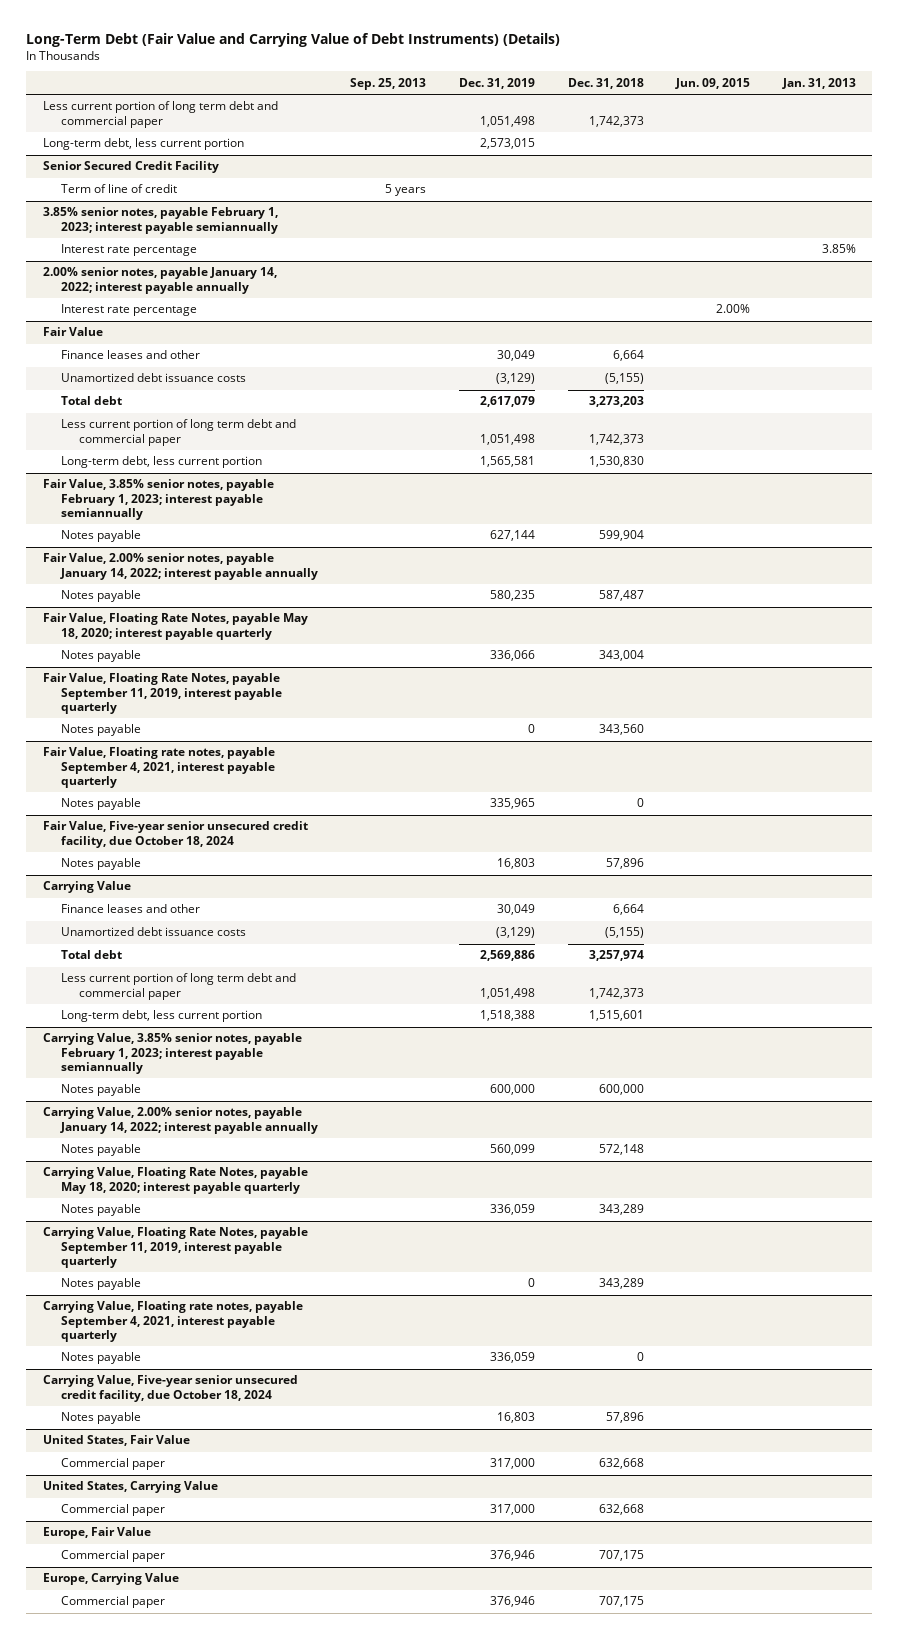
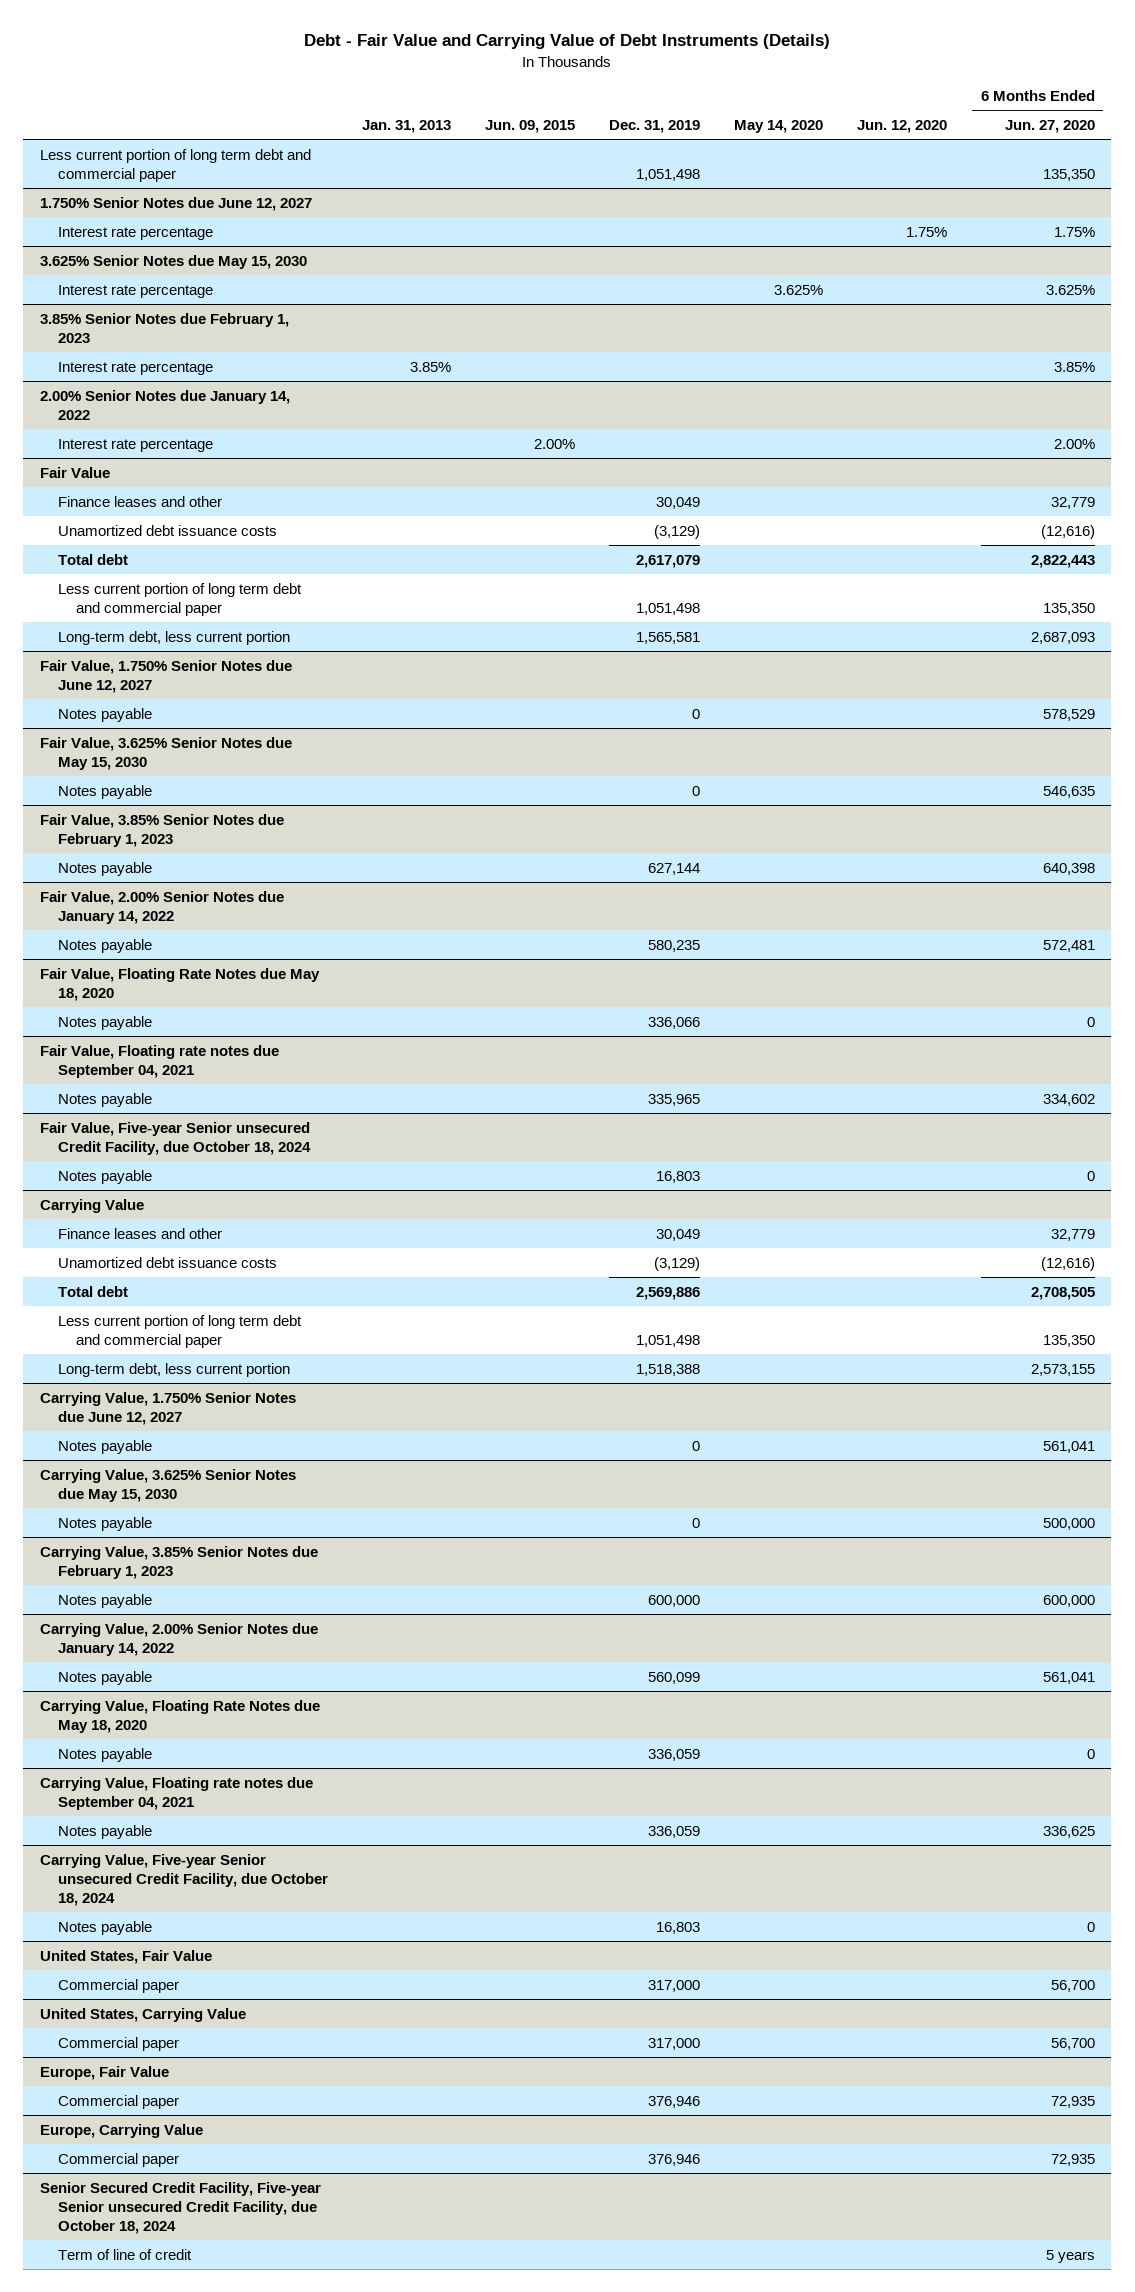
- Long-Term Debt (Fair Value and Carrying Value of Debt Instruments) (Details)
+ Debt - Fair Value and Carrying Value of Debt Instruments (Details)
- | Sep. 25, 2013 | Dec. 31, 2019 | Dec. 31, 2018 | Jun. 09, 2015 | Jan. 31, 2013
+ | Jan. 31, 2013 | Jun. 09, 2015 | Dec. 31, 2019 | May 14, 2020 | Jun. 12, 2020 | 6 Months Ended Jun. 27, 2020
- Long-term debt, less current portion | | 2,573,015 | | |
- Senior Secured Credit Facility
- Term of line of credit | 5 years | | | |
- 3.85% senior notes, payable February 1, 2023; interest payable semiannually
+ 1.750% Senior Notes due June 12, 2027
+ Interest rate percentage | | | | | 1.75% | 1.75%
+ 3.625% Senior Notes due May 15, 2030
+ Interest rate percentage | | | | 3.625% | | 3.625%
+ 3.85% Senior Notes due February 1, 2023
- 2.00% senior notes, payable January 14, 2022; interest payable annually
+ 2.00% Senior Notes due January 14, 2022
- Fair Value, 3.85% senior notes, payable February 1, 2023; interest payable semiannually
+ Fair Value, 1.750% Senior Notes due June 12, 2027
+ Notes payable | | | 0 | | | 578,529
+ Fair Value, 3.625% Senior Notes due May 15, 2030
+ Notes payable | | | 0 | | | 546,635
+ Fair Value, 3.85% Senior Notes due February 1, 2023
- Fair Value, 2.00% senior notes, payable January 14, 2022; interest payable annually
+ Fair Value, 2.00% Senior Notes due January 14, 2022
- Fair Value, Floating Rate Notes, payable May 18, 2020; interest payable quarterly
+ Fair Value, Floating Rate Notes due May 18, 2020
- Fair Value, Floating Rate Notes, payable September 11, 2019, interest payable quarterly
- Notes payable | | 0 | 343,560 | |
- Fair Value, Floating rate notes, payable September 4, 2021, interest payable quarterly
+ Fair Value, Floating rate notes due September 04, 2021
- Fair Value, Five-year senior unsecured credit facility, due October 18, 2024
+ Fair Value, Five-year Senior unsecured Credit Facility, due October 18, 2024
- Carrying Value, 3.85% senior notes, payable February 1, 2023; interest payable semiannually
+ Carrying Value, 1.750% Senior Notes due June 12, 2027
+ Notes payable | | | 0 | | | 561,041
+ Carrying Value, 3.625% Senior Notes due May 15, 2030
+ Notes payable | | | 0 | | | 500,000
+ Carrying Value, 3.85% Senior Notes due February 1, 2023
- Carrying Value, 2.00% senior notes, payable January 14, 2022; interest payable annually
+ Carrying Value, 2.00% Senior Notes due January 14, 2022
- Carrying Value, Floating Rate Notes, payable May 18, 2020; interest payable quarterly
+ Carrying Value, Floating Rate Notes due May 18, 2020
- Carrying Value, Floating Rate Notes, payable September 11, 2019, interest payable quarterly
- Notes payable | | 0 | 343,289 | |
- Carrying Value, Floating rate notes, payable September 4, 2021, interest payable quarterly
+ Carrying Value, Floating rate notes due September 04, 2021
- Carrying Value, Five-year senior unsecured credit facility, due October 18, 2024
+ Carrying Value, Five-year Senior unsecured Credit Facility, due October 18, 2024
+ Senior Secured Credit Facility, Five-year Senior unsecured Credit Facility, due October 18, 2024
+ Term of line of credit | | | | | | 5 years

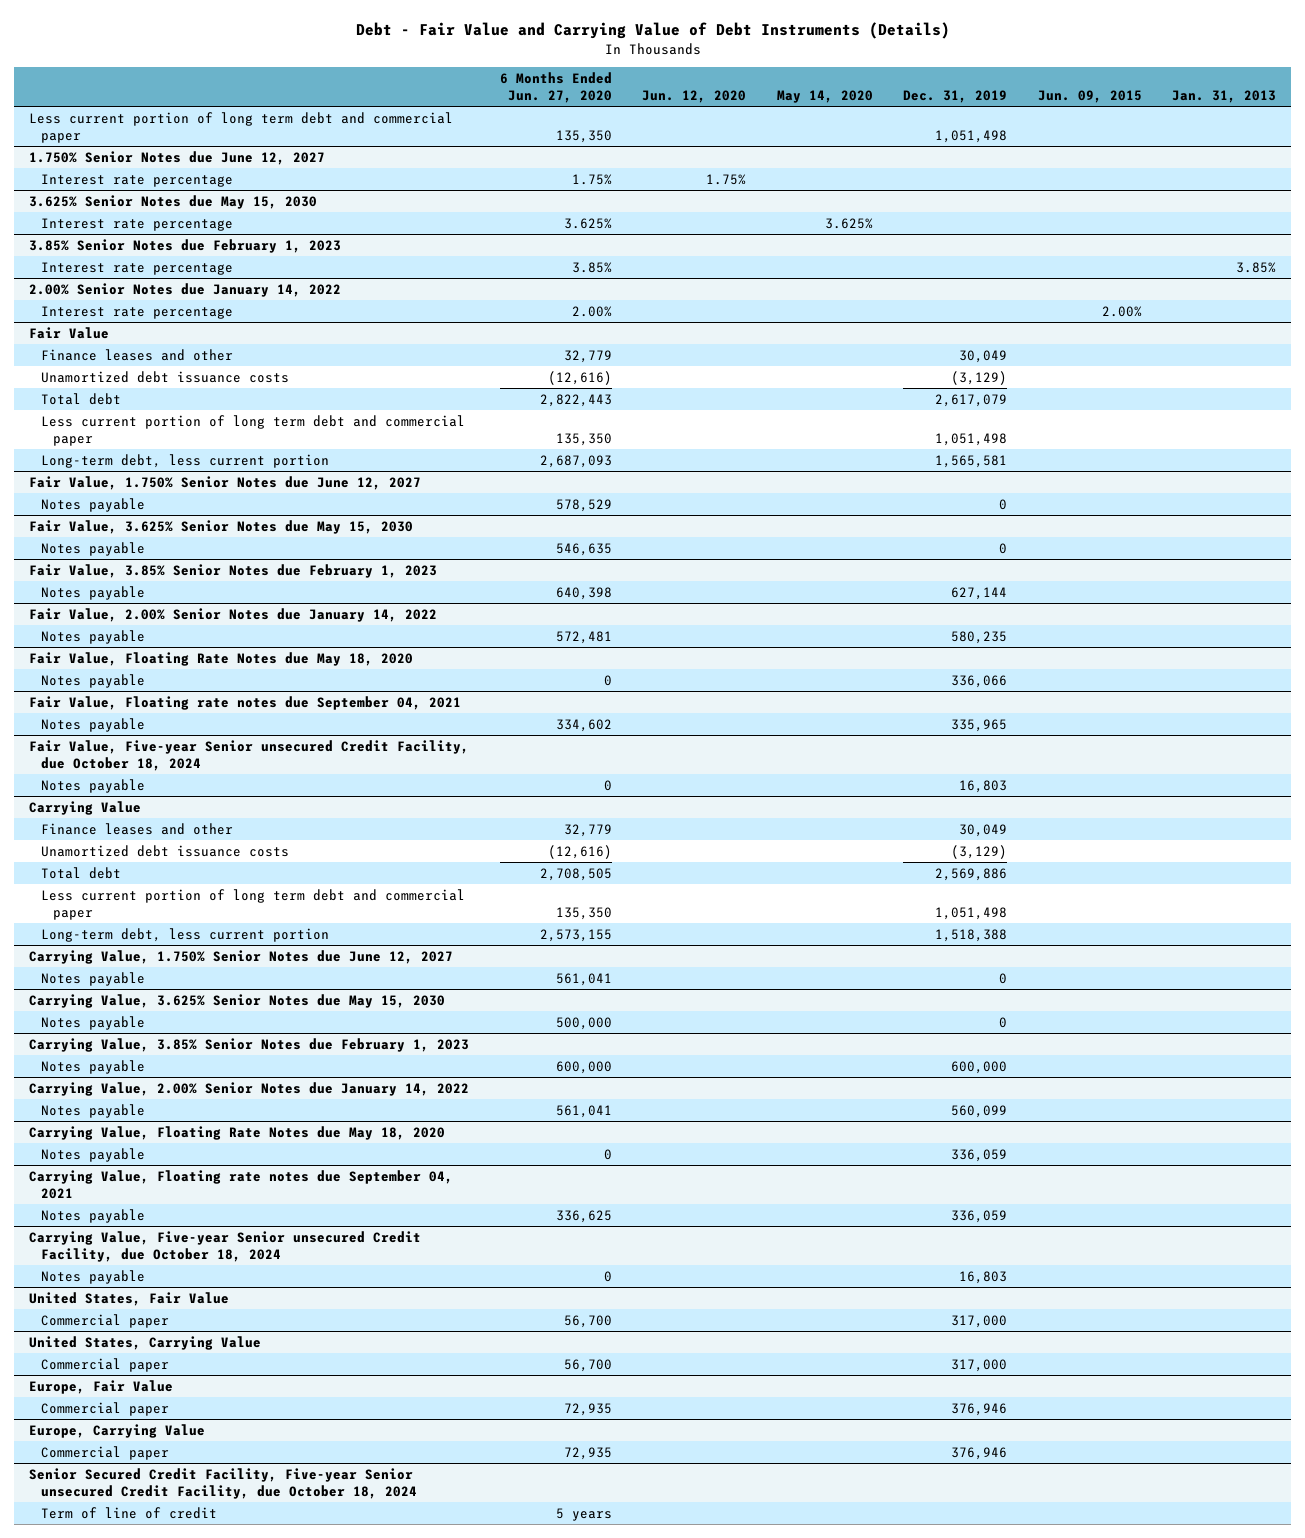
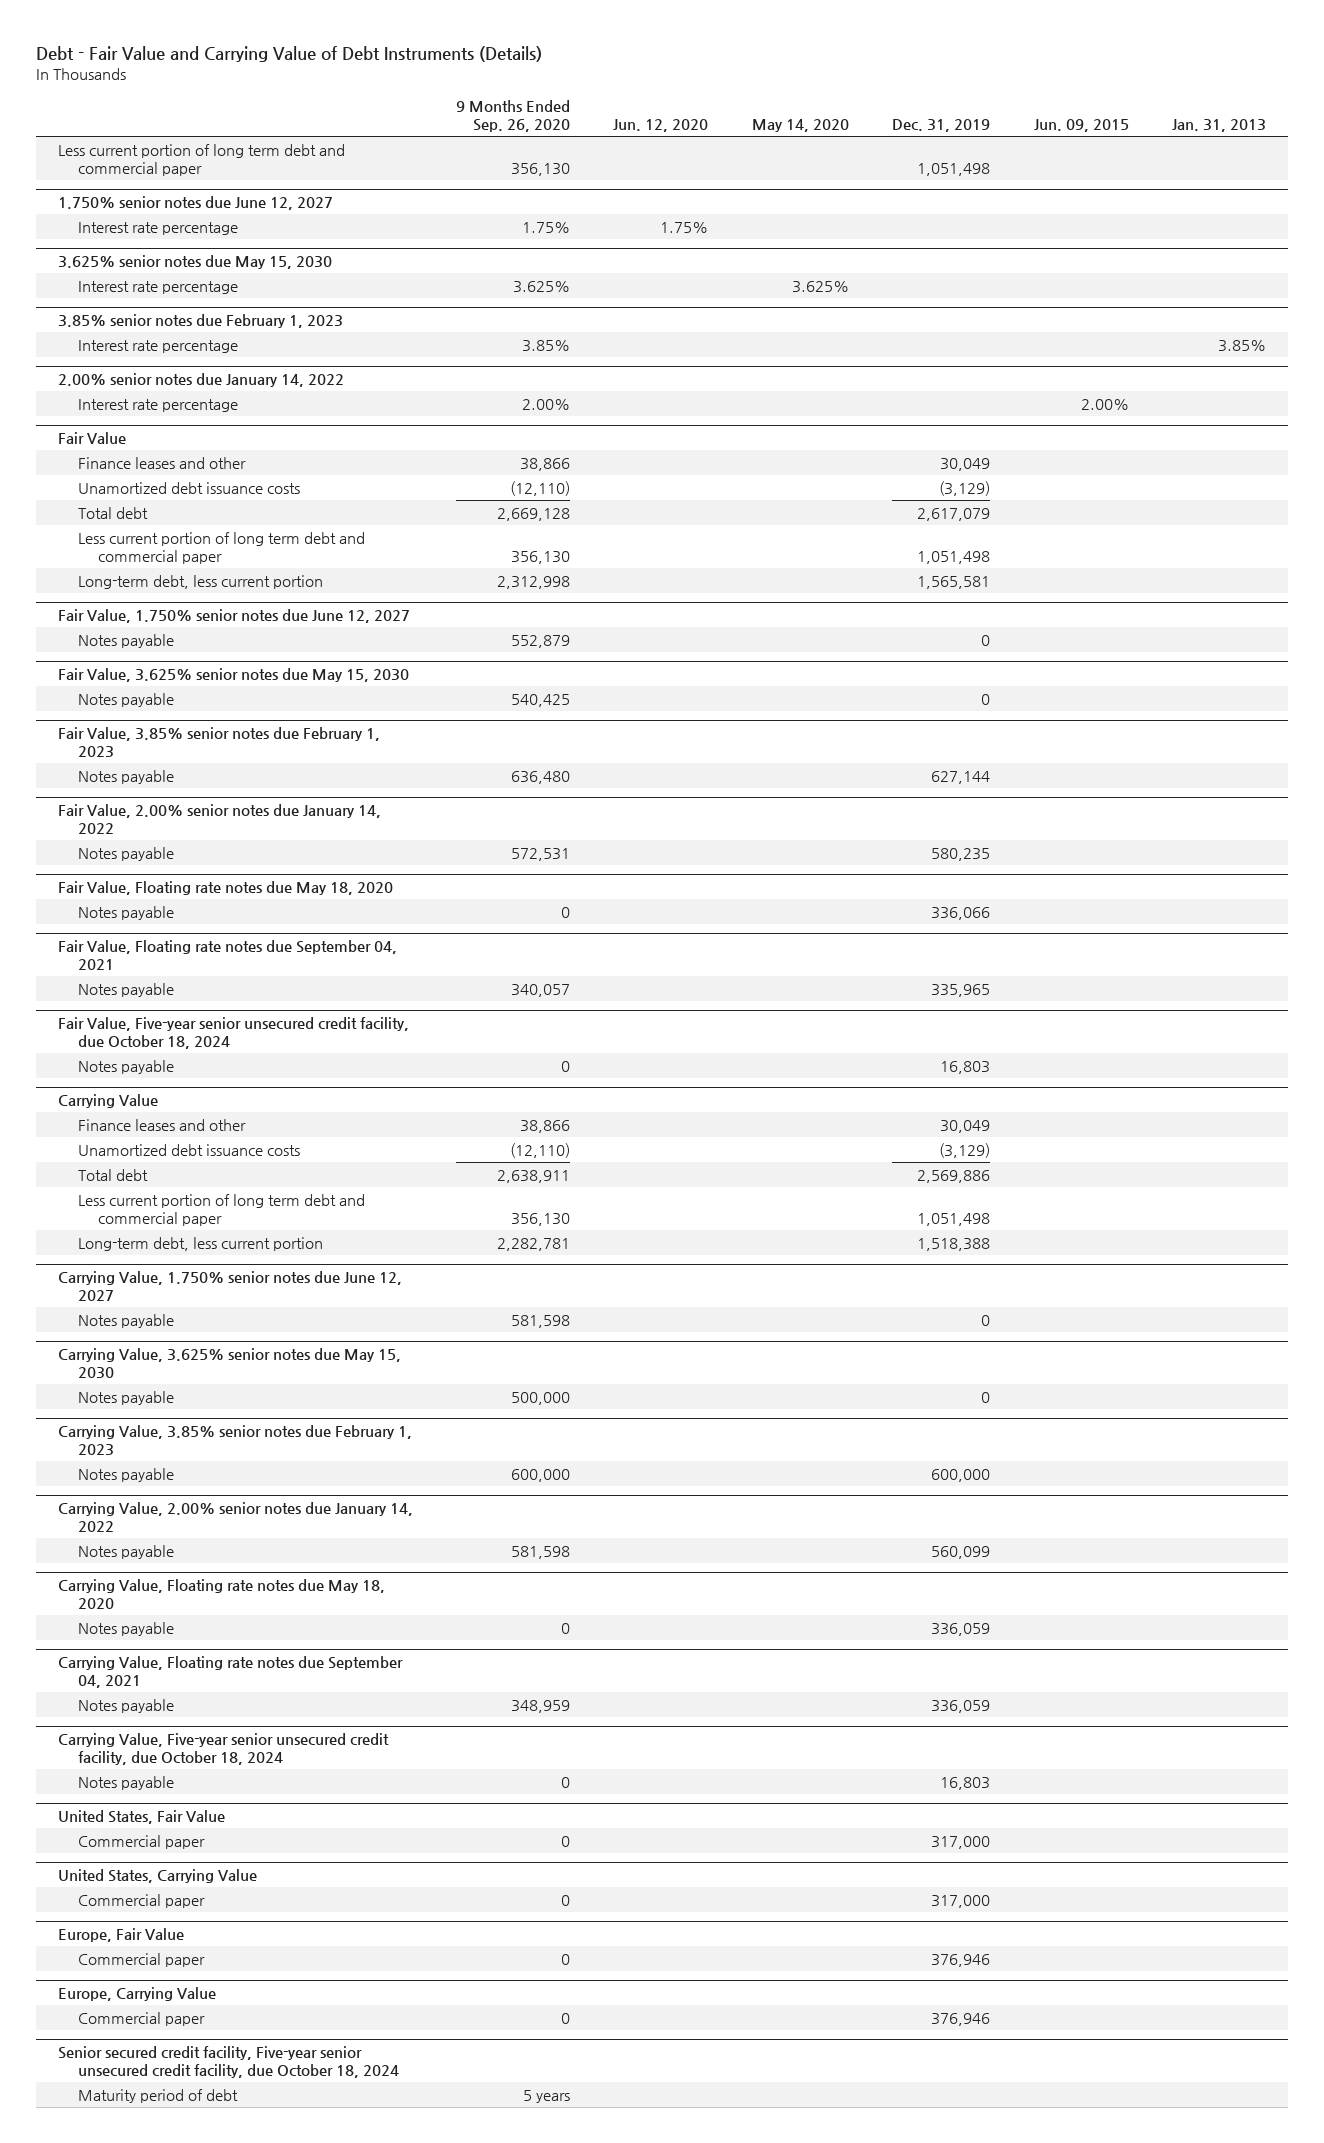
- | 6 Months Ended Jun. 27, 2020 | Jun. 12, 2020 | May 14, 2020 | Dec. 31, 2019 | Jun. 09, 2015 | Jan. 31, 2013
+ | 9 Months Ended Sep. 26, 2020 | Jun. 12, 2020 | May 14, 2020 | Dec. 31, 2019 | Jun. 09, 2015 | Jan. 31, 2013
- 1.750% Senior Notes due June 12, 2027
+ 1.750% senior notes due June 12, 2027
- 3.625% Senior Notes due May 15, 2030
+ 3.625% senior notes due May 15, 2030
- 3.85% Senior Notes due February 1, 2023
+ 3.85% senior notes due February 1, 2023
- 2.00% Senior Notes due January 14, 2022
+ 2.00% senior notes due January 14, 2022
- Fair Value, 1.750% Senior Notes due June 12, 2027
+ Fair Value, 1.750% senior notes due June 12, 2027
- Fair Value, 3.625% Senior Notes due May 15, 2030
+ Fair Value, 3.625% senior notes due May 15, 2030
- Fair Value, 3.85% Senior Notes due February 1, 2023
+ Fair Value, 3.85% senior notes due February 1, 2023
- Fair Value, 2.00% Senior Notes due January 14, 2022
+ Fair Value, 2.00% senior notes due January 14, 2022
- Fair Value, Floating Rate Notes due May 18, 2020
+ Fair Value, Floating rate notes due May 18, 2020
- Fair Value, Five-year Senior unsecured Credit Facility, due October 18, 2024
+ Fair Value, Five-year senior unsecured credit facility, due October 18, 2024
- Carrying Value, 1.750% Senior Notes due June 12, 2027
+ Carrying Value, 1.750% senior notes due June 12, 2027
- Carrying Value, 3.625% Senior Notes due May 15, 2030
+ Carrying Value, 3.625% senior notes due May 15, 2030
- Carrying Value, 3.85% Senior Notes due February 1, 2023
+ Carrying Value, 3.85% senior notes due February 1, 2023
- Carrying Value, 2.00% Senior Notes due January 14, 2022
+ Carrying Value, 2.00% senior notes due January 14, 2022
- Carrying Value, Floating Rate Notes due May 18, 2020
+ Carrying Value, Floating rate notes due May 18, 2020
- Carrying Value, Five-year Senior unsecured Credit Facility, due October 18, 2024
+ Carrying Value, Five-year senior unsecured credit facility, due October 18, 2024
- Senior Secured Credit Facility, Five-year Senior unsecured Credit Facility, due October 18, 2024
- Term of line of credit | 5 years | | | | |
+ Senior secured credit facility, Five-year senior unsecured credit facility, due October 18, 2024
+ Maturity period of debt | 5 years | | | | |

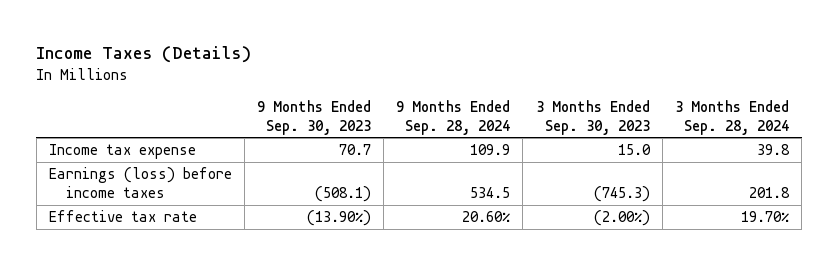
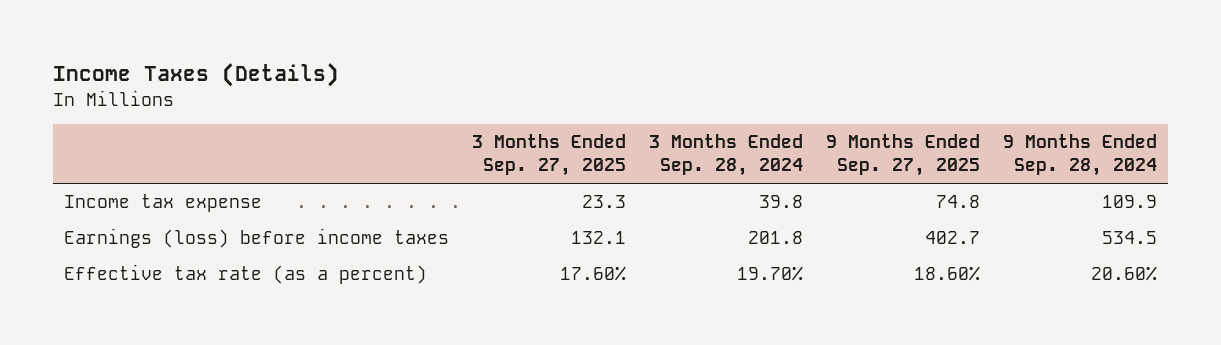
- | 9 Months Ended Sep. 30, 2023 | 9 Months Ended Sep. 28, 2024 | 3 Months Ended Sep. 30, 2023 | 3 Months Ended Sep. 28, 2024
+ | 3 Months Ended Sep. 27, 2025 | 3 Months Ended Sep. 28, 2024 | 9 Months Ended Sep. 27, 2025 | 9 Months Ended Sep. 28, 2024
- Effective tax rate | (13.90%) | 20.60% | (2.00%) | 19.70%
+ Effective tax rate (as a percent) | 17.60% | 19.70% | 18.60% | 20.60%

